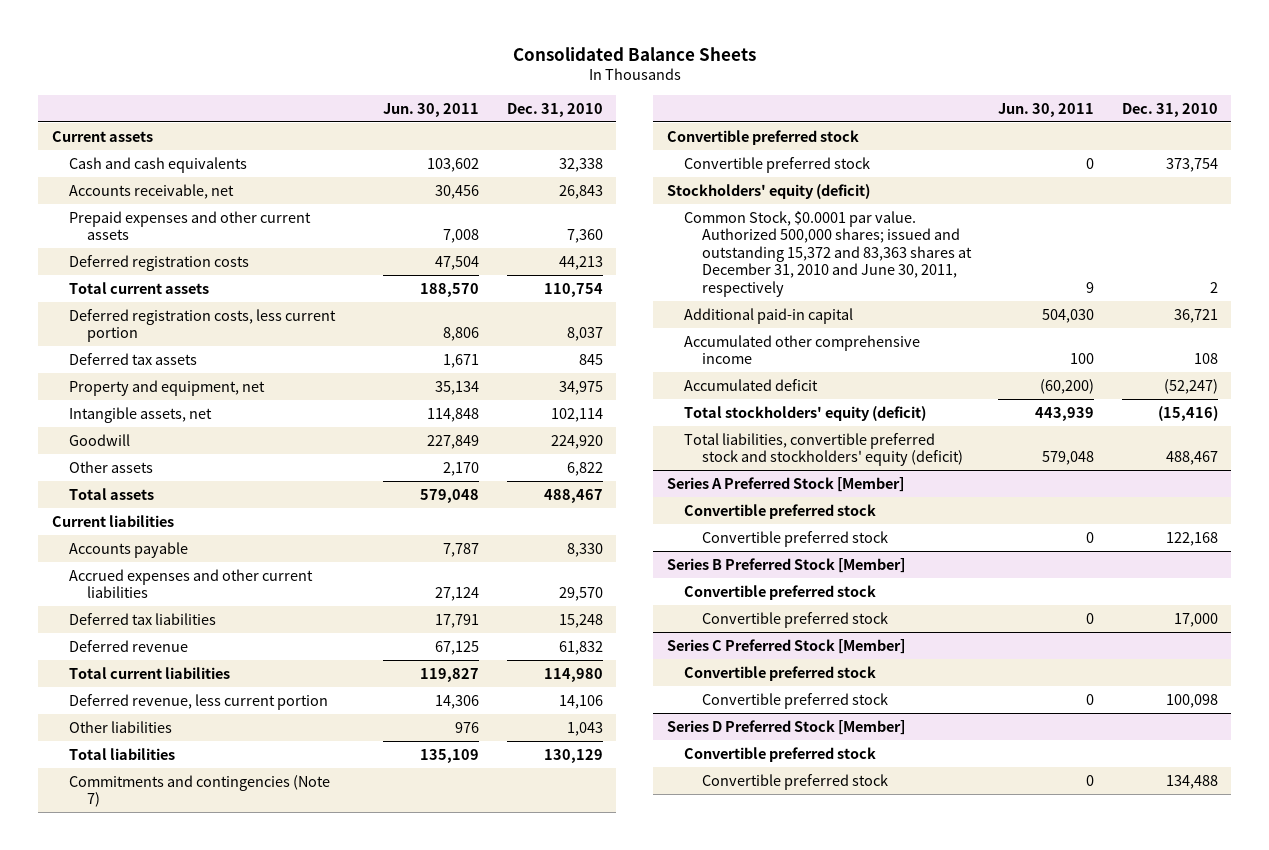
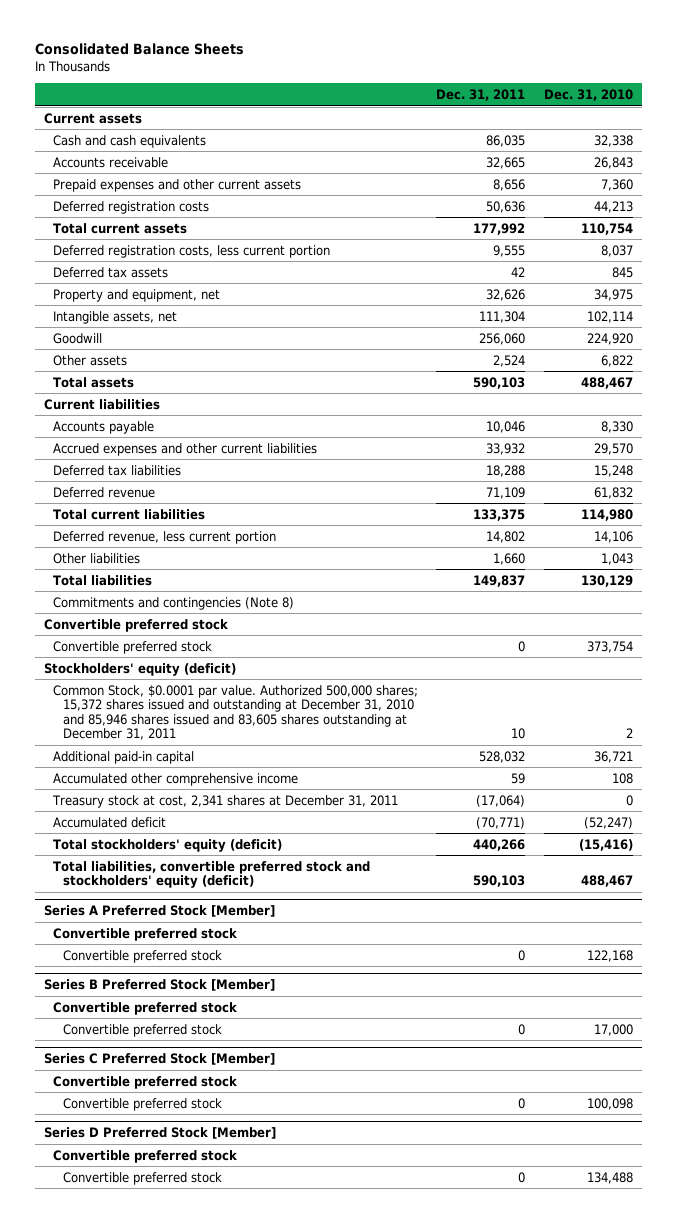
- | Jun. 30, 2011 | Dec. 31, 2010
+ | Dec. 31, 2011 | Dec. 31, 2010
- Accounts receivable, net | 30,456 | 26,843
+ Accounts receivable | 32,665 | 26,843
- Commitments and contingencies (Note 7)
+ Commitments and contingencies (Note 8)
- Common Stock, $0.0001 par value. Authorized 500,000 shares; issued and outstanding 15,372 and 83,363 shares at December 31, 2010 and June 30, 2011, respectively | 9 | 2
+ Common Stock, $0.0001 par value. Authorized 500,000 shares; 15,372 shares issued and outstanding at December 31, 2010 and 85,946 shares issued and 83,605 shares outstanding at December 31, 2011 | 10 | 2
+ Treasury stock at cost, 2,341 shares at December 31, 2011 | (17,064) | 0

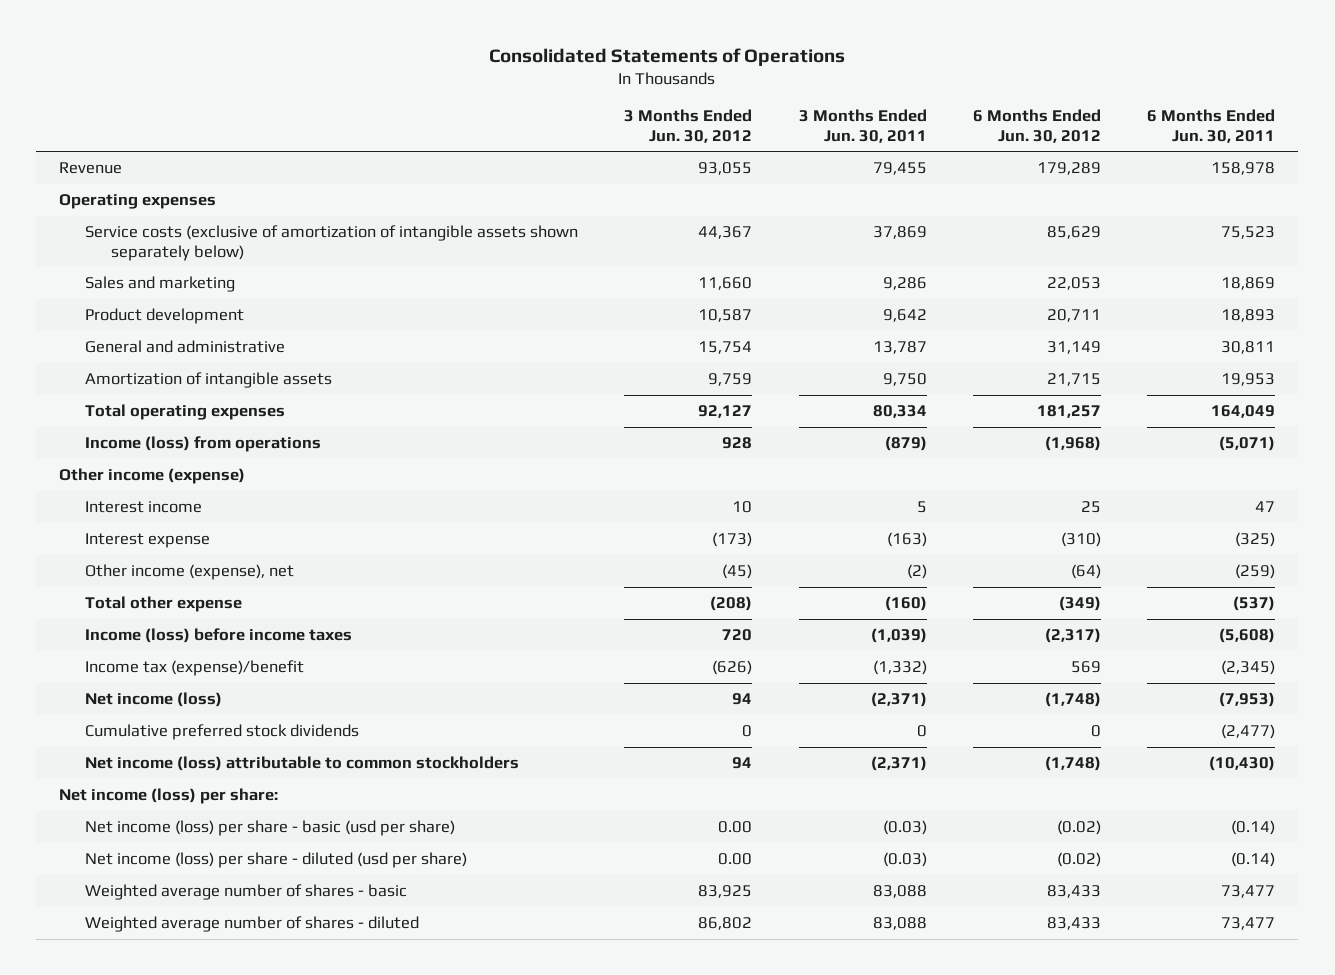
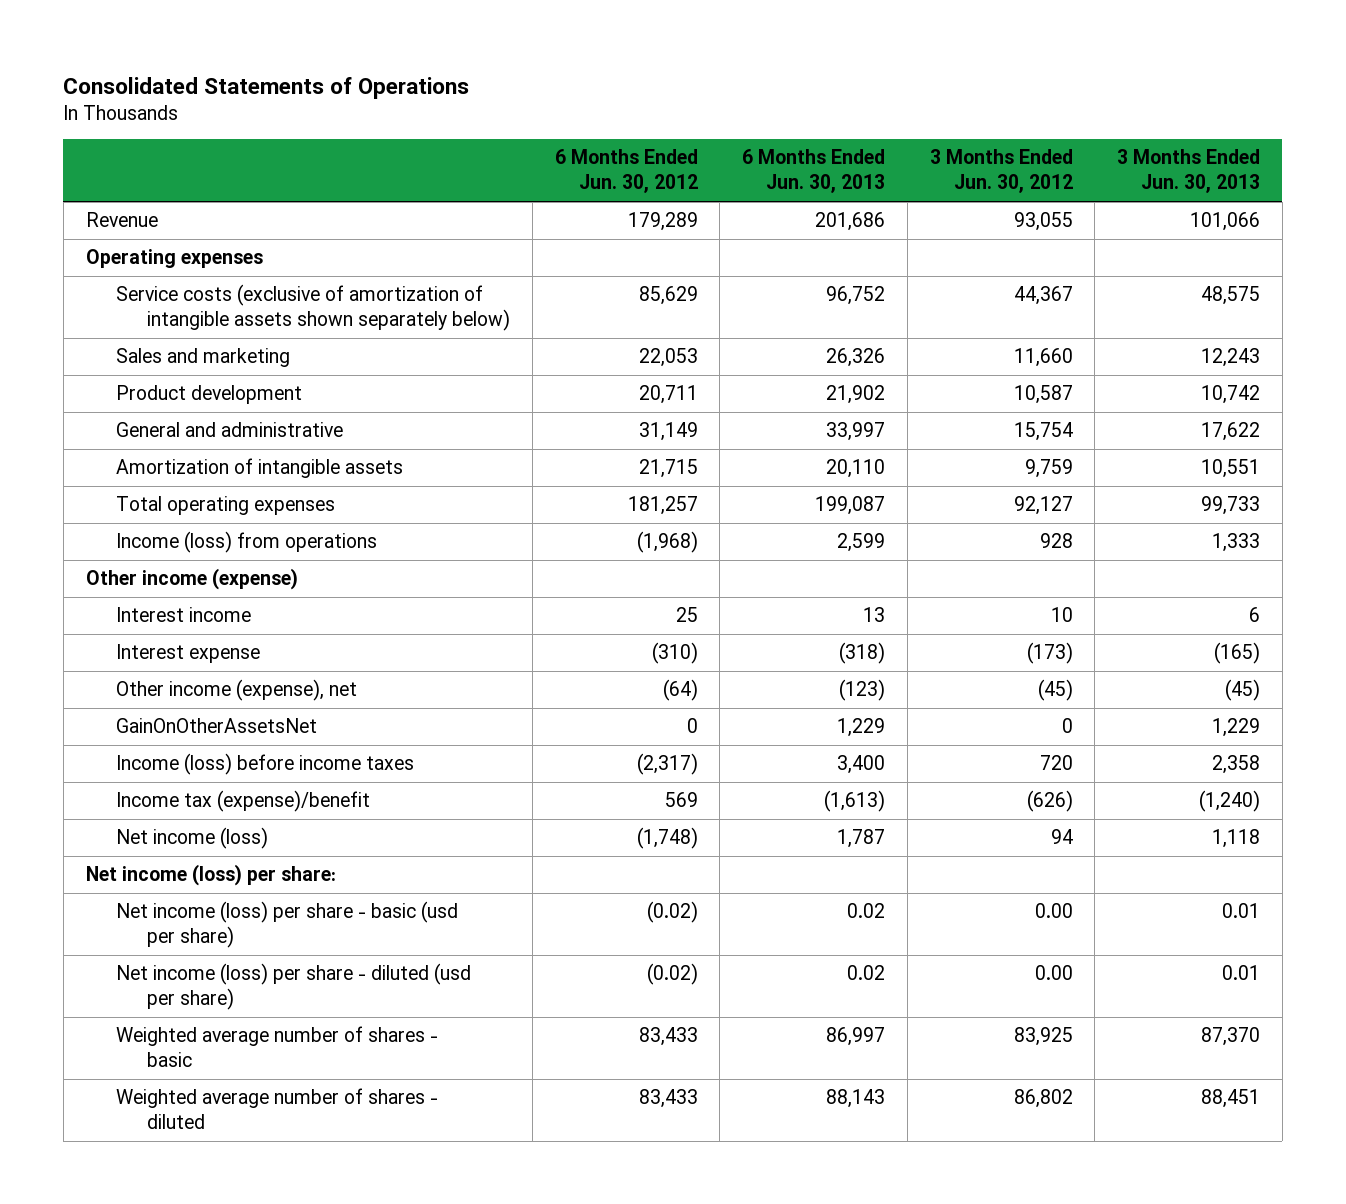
- | 3 Months Ended Jun. 30, 2012 | 3 Months Ended Jun. 30, 2011 | 6 Months Ended Jun. 30, 2012 | 6 Months Ended Jun. 30, 2011
+ | 6 Months Ended Jun. 30, 2012 | 6 Months Ended Jun. 30, 2013 | 3 Months Ended Jun. 30, 2012 | 3 Months Ended Jun. 30, 2013
- Total other expense | (208) | (160) | (349) | (537)
+ GainOnOtherAssetsNet | 0 | 1,229 | 0 | 1,229
- Cumulative preferred stock dividends | 0 | 0 | 0 | (2,477)
- Net income (loss) attributable to common stockholders | 94 | (2,371) | (1,748) | (10,430)

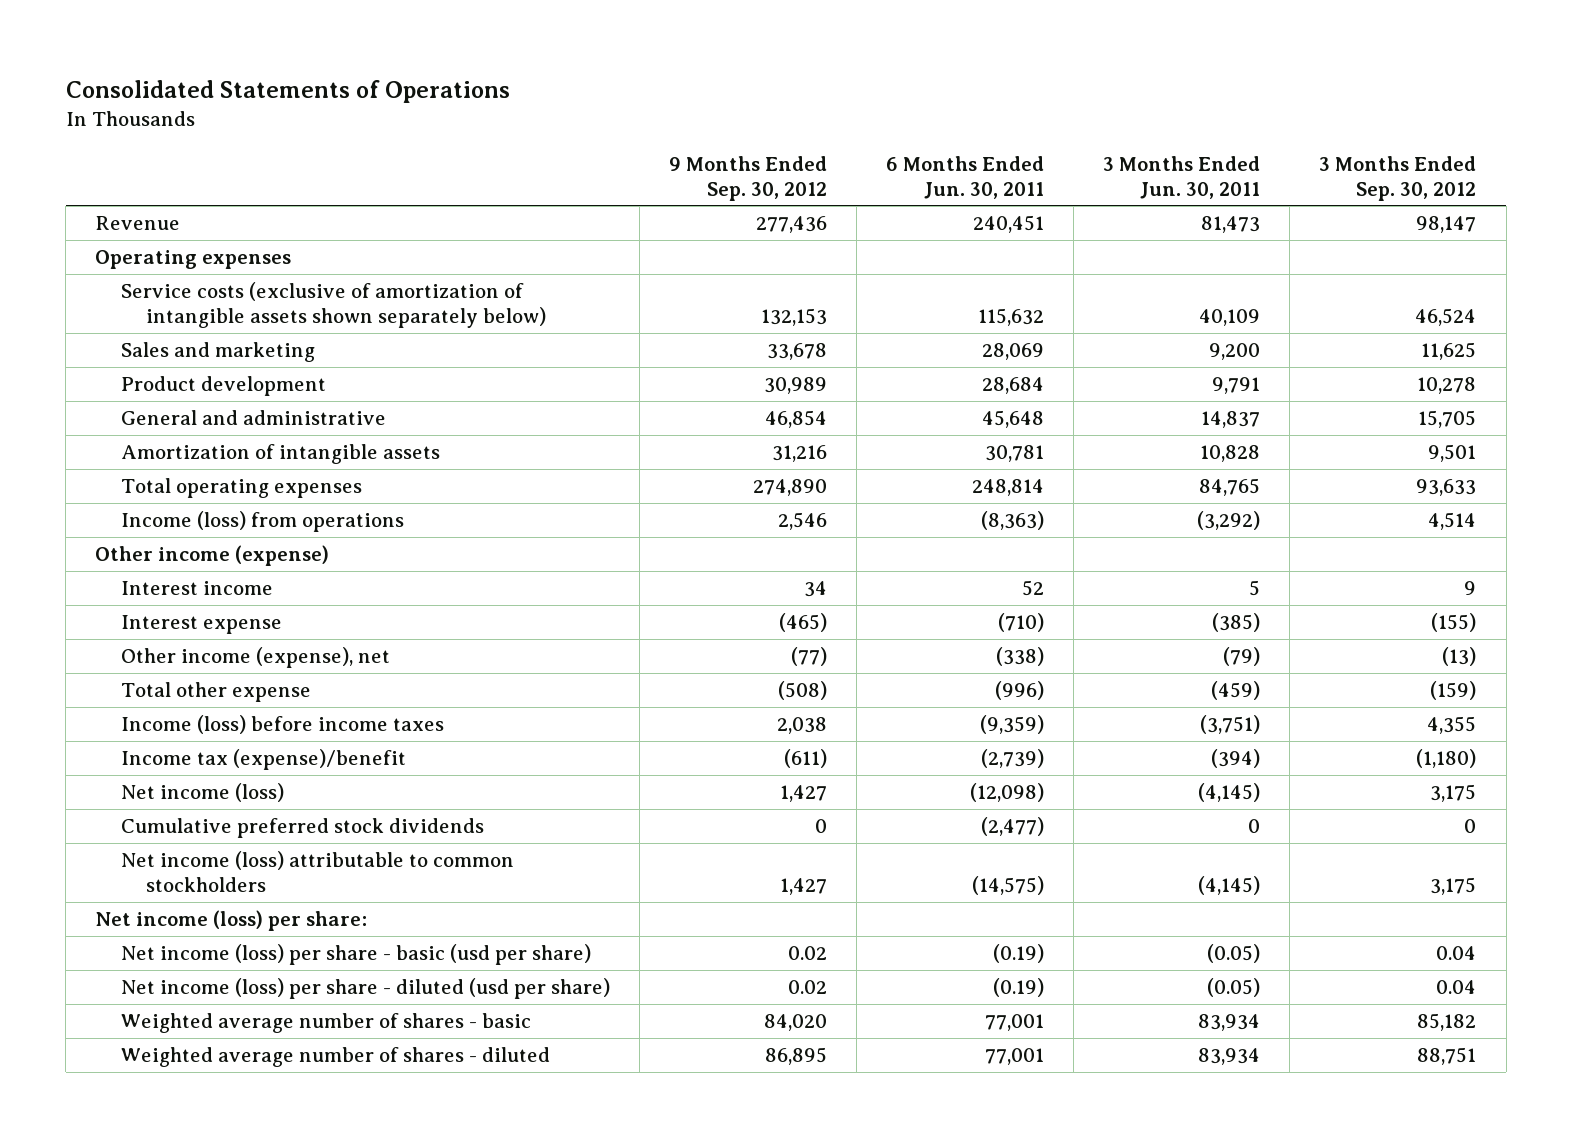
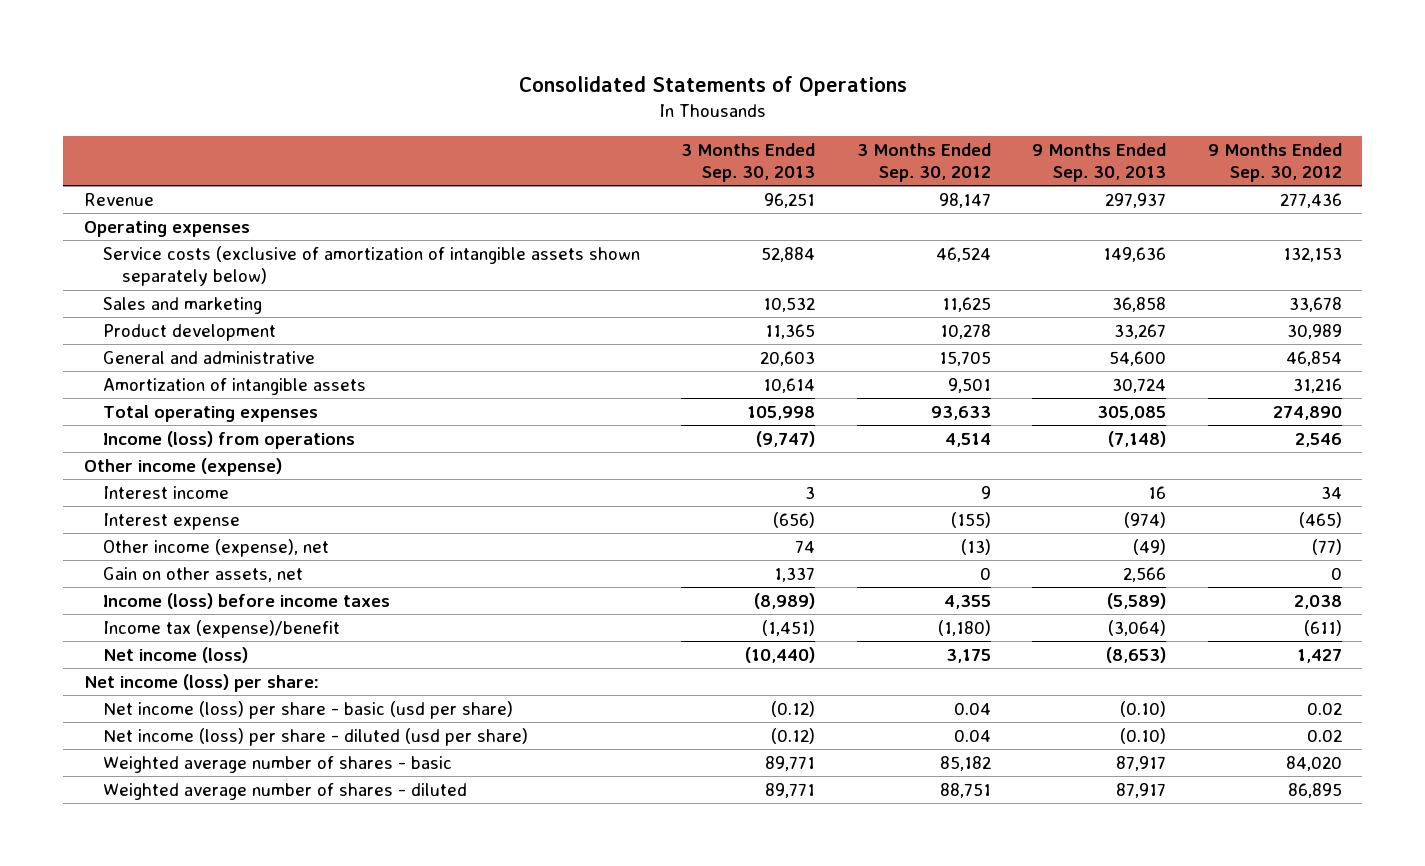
- | 9 Months Ended Sep. 30, 2012 | 6 Months Ended Jun. 30, 2011 | 3 Months Ended Jun. 30, 2011 | 3 Months Ended Sep. 30, 2012
+ | 3 Months Ended Sep. 30, 2013 | 3 Months Ended Sep. 30, 2012 | 9 Months Ended Sep. 30, 2013 | 9 Months Ended Sep. 30, 2012
- Total other expense | (508) | (996) | (459) | (159)
+ Gain on other assets, net | 1,337 | 0 | 2,566 | 0
- Cumulative preferred stock dividends | 0 | (2,477) | 0 | 0
- Net income (loss) attributable to common stockholders | 1,427 | (14,575) | (4,145) | 3,175

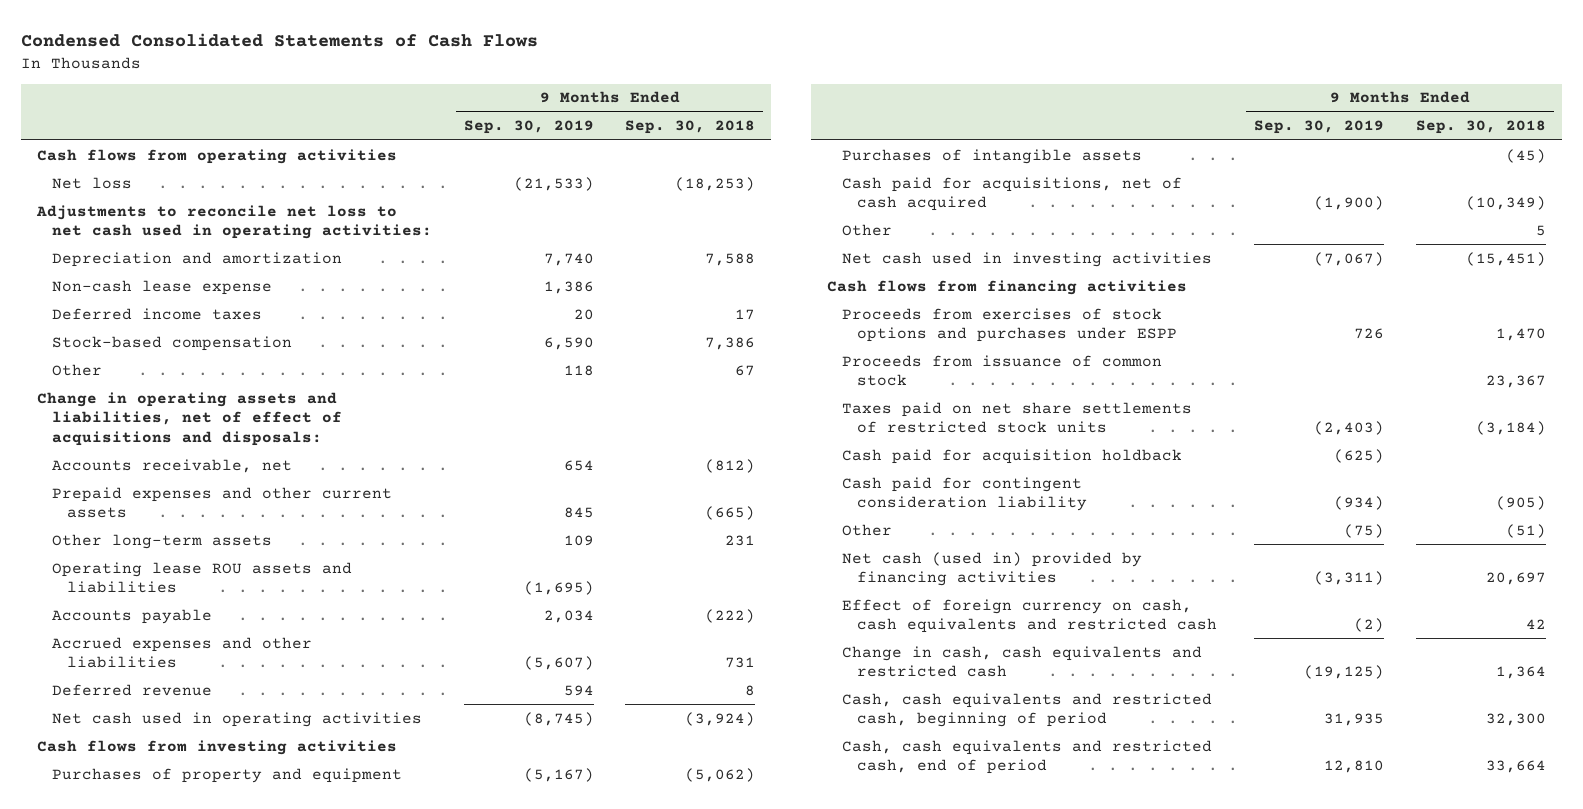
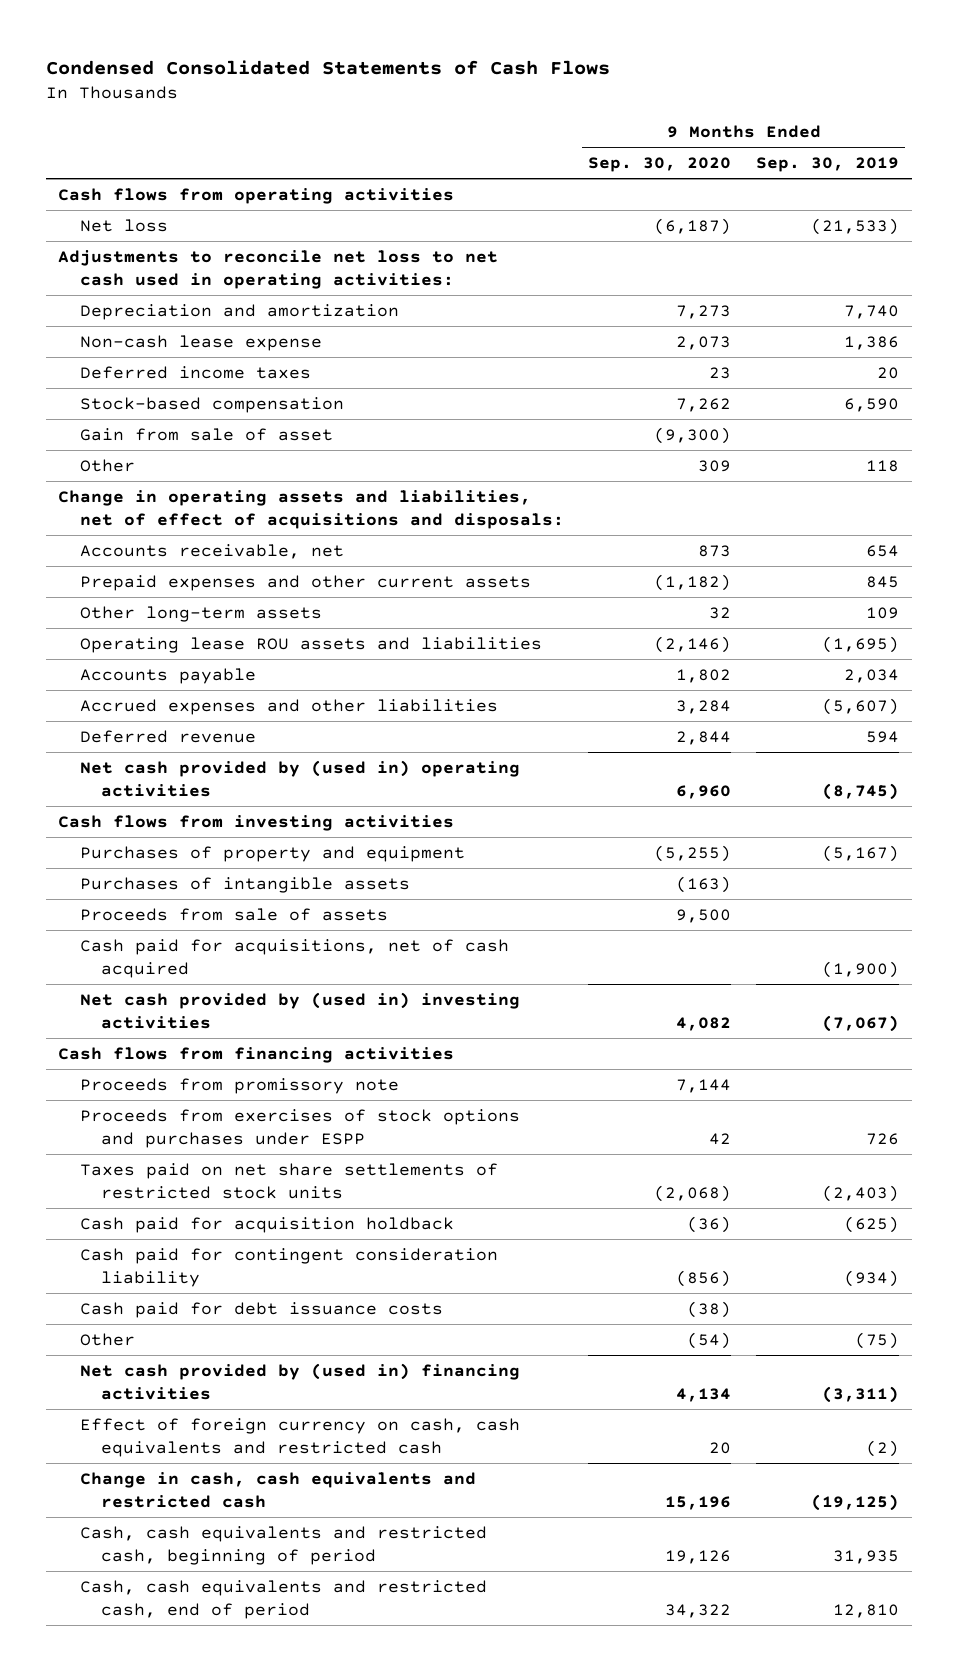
- | 9 Months Ended Sep. 30, 2019 | 9 Months Ended Sep. 30, 2018
+ | 9 Months Ended Sep. 30, 2020 | 9 Months Ended Sep. 30, 2019
+ Gain from sale of asset | (9,300) |
- Net cash used in operating activities | (8,745) | (3,924)
+ Net cash provided by (used in) operating activities | 6,960 | (8,745)
+ Proceeds from sale of assets | 9,500 |
- Other | | 5
- Net cash used in investing activities | (7,067) | (15,451)
+ Net cash provided by (used in) investing activities | 4,082 | (7,067)
+ Proceeds from promissory note | 7,144 |
- Proceeds from issuance of common stock | | 23,367
+ Cash paid for debt issuance costs | (38) |
- Net cash (used in) provided by financing activities | (3,311) | 20,697
+ Net cash provided by (used in) financing activities | 4,134 | (3,311)

